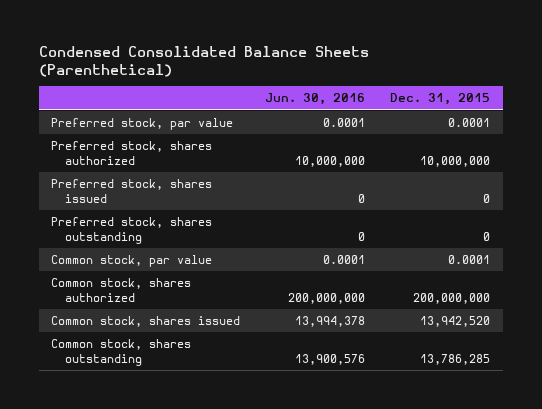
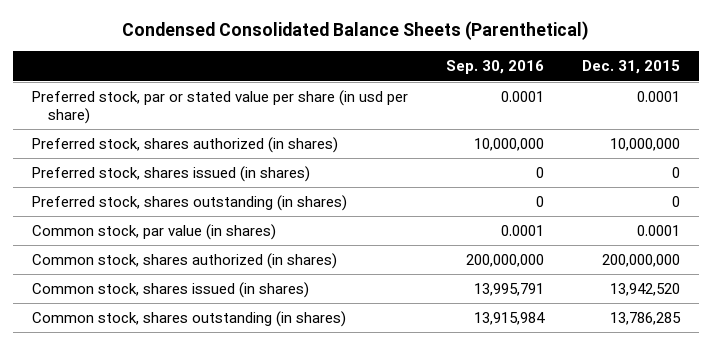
- | Jun. 30, 2016 | Dec. 31, 2015
+ | Sep. 30, 2016 | Dec. 31, 2015
- Preferred stock, par value | 0.0001 | 0.0001
- Preferred stock, shares authorized | 10,000,000 | 10,000,000
- Preferred stock, shares issued | 0 | 0
- Preferred stock, shares outstanding | 0 | 0
- Common stock, par value | 0.0001 | 0.0001
- Common stock, shares authorized | 200,000,000 | 200,000,000
- Common stock, shares issued | 13,994,378 | 13,942,520
- Common stock, shares outstanding | 13,900,576 | 13,786,285
+ Preferred stock, par or stated value per share (in usd per share) | 0.0001 | 0.0001
+ Preferred stock, shares authorized (in shares) | 10,000,000 | 10,000,000
+ Preferred stock, shares issued (in shares) | 0 | 0
+ Preferred stock, shares outstanding (in shares) | 0 | 0
+ Common stock, par value (in shares) | 0.0001 | 0.0001
+ Common stock, shares authorized (in shares) | 200,000,000 | 200,000,000
+ Common stock, shares issued (in shares) | 13,995,791 | 13,942,520
+ Common stock, shares outstanding (in shares) | 13,915,984 | 13,786,285

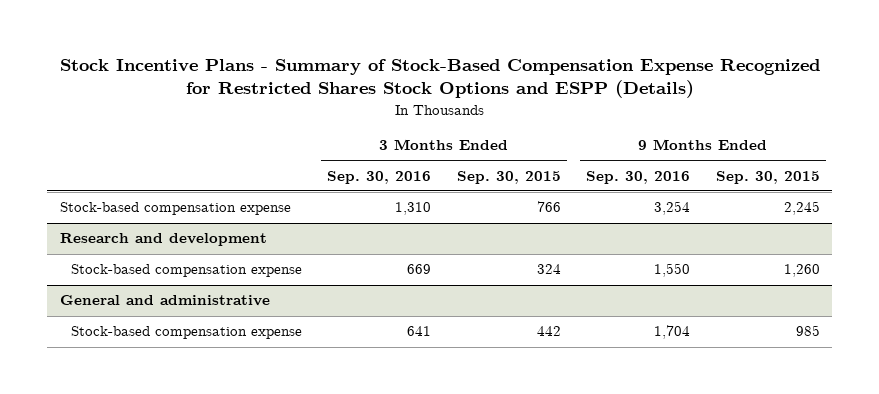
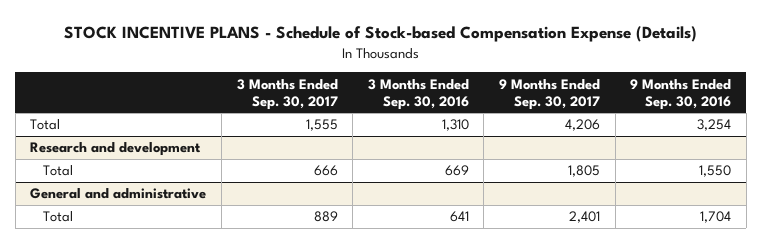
- Stock Incentive Plans - Summary of Stock-Based Compensation Expense Recognized for Restricted Shares Stock Options and ESPP (Details)
+ STOCK INCENTIVE PLANS - Schedule of Stock-based Compensation Expense (Details)
- | 3 Months Ended Sep. 30, 2016 | 3 Months Ended Sep. 30, 2015 | 9 Months Ended Sep. 30, 2016 | 9 Months Ended Sep. 30, 2015
+ | 3 Months Ended Sep. 30, 2017 | 3 Months Ended Sep. 30, 2016 | 9 Months Ended Sep. 30, 2017 | 9 Months Ended Sep. 30, 2016
- Stock-based compensation expense | 1,310 | 766 | 3,254 | 2,245
+ Total | 1,555 | 1,310 | 4,206 | 3,254
@ Research and development
- Stock-based compensation expense | 669 | 324 | 1,550 | 1,260
+ Total | 666 | 669 | 1,805 | 1,550
@ General and administrative
- Stock-based compensation expense | 641 | 442 | 1,704 | 985
+ Total | 889 | 641 | 2,401 | 1,704

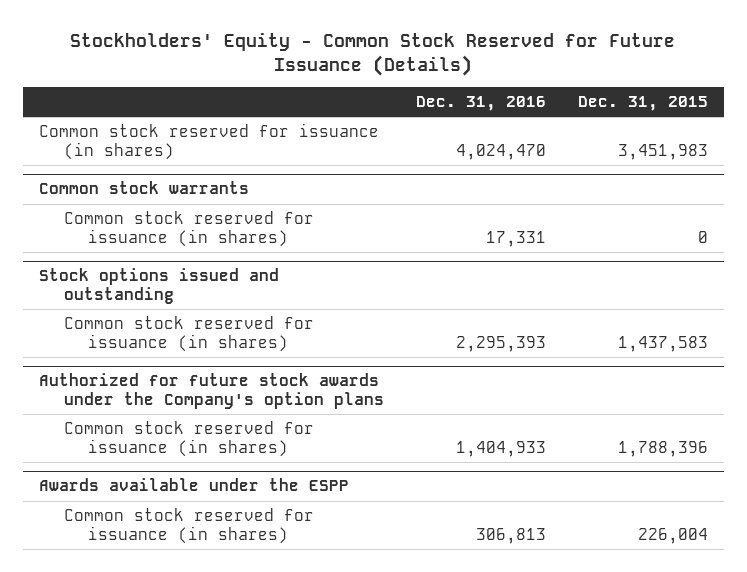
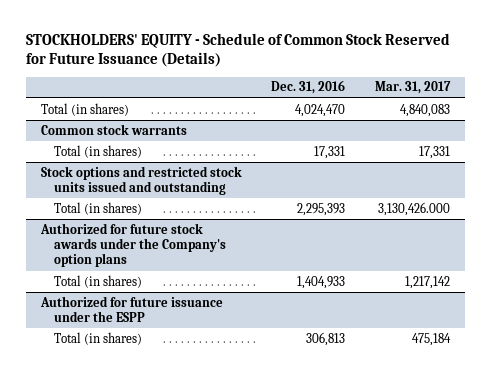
- Stockholders' Equity - Common Stock Reserved for Future Issuance (Details)
+ STOCKHOLDERS' EQUITY - Schedule of Common Stock Reserved for Future Issuance (Details)
- | Dec. 31, 2016 | Dec. 31, 2015
+ | Dec. 31, 2016 | Mar. 31, 2017
- Common stock reserved for issuance (in shares) | 4,024,470 | 3,451,983
+ Total (in shares) | 4,024,470 | 4,840,083
@ Common stock warrants
- Common stock reserved for issuance (in shares) | 17,331 | 0
- Stock options issued and outstanding
- Common stock reserved for issuance (in shares) | 2,295,393 | 1,437,583
@ Common stock warrants
+ Total (in shares) | 17,331 | 17,331
+ Stock options and restricted stock units issued and outstanding
+ Total (in shares) | 2,295,393 | 3,130,426.000
@ Authorized for future stock awards under the Company's option plans
- Common stock reserved for issuance (in shares) | 1,404,933 | 1,788,396
- Awards available under the ESPP
- Common stock reserved for issuance (in shares) | 306,813 | 226,004
@ Authorized for future stock awards under the Company's option plans
+ Total (in shares) | 1,404,933 | 1,217,142
+ Authorized for future issuance under the ESPP
+ Total (in shares) | 306,813 | 475,184

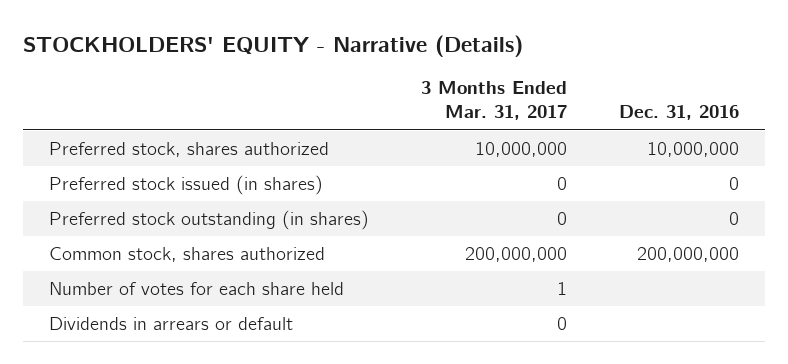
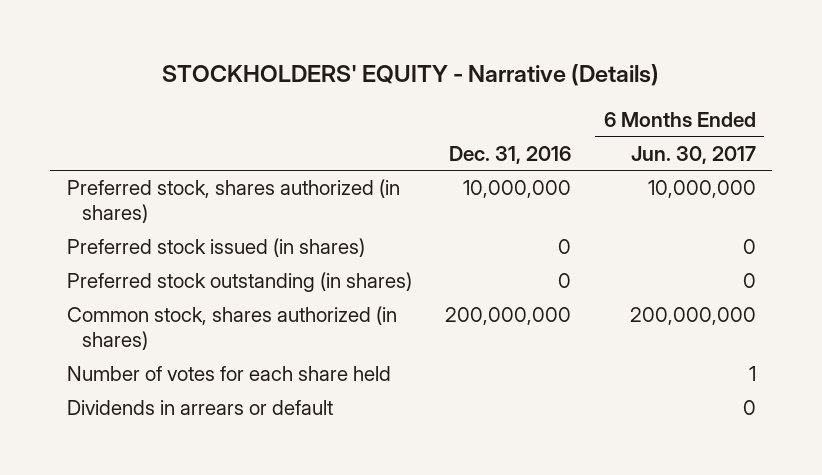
- | 3 Months Ended Mar. 31, 2017 | Dec. 31, 2016
+ | Dec. 31, 2016 | 6 Months Ended Jun. 30, 2017
- Preferred stock, shares authorized | 10,000,000 | 10,000,000
+ Preferred stock, shares authorized (in shares) | 10,000,000 | 10,000,000
- Common stock, shares authorized | 200,000,000 | 200,000,000
+ Common stock, shares authorized (in shares) | 200,000,000 | 200,000,000

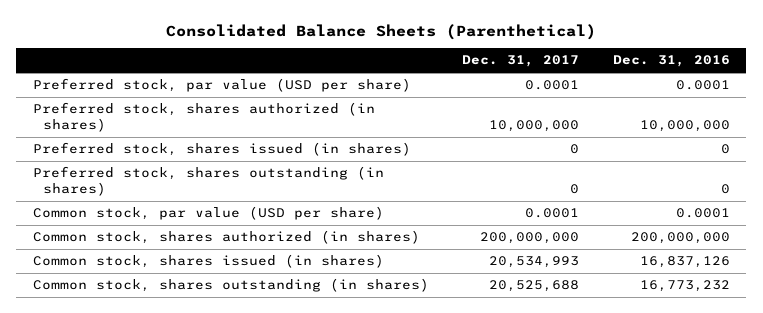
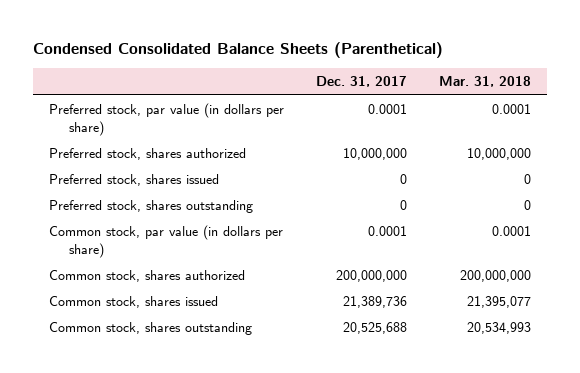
- Consolidated Balance Sheets (Parenthetical)
+ Condensed Consolidated Balance Sheets (Parenthetical)
- | Dec. 31, 2017 | Dec. 31, 2016
+ | Dec. 31, 2017 | Mar. 31, 2018
- Preferred stock, par value (USD per share) | 0.0001 | 0.0001
- Preferred stock, shares authorized (in shares) | 10,000,000 | 10,000,000
- Preferred stock, shares issued (in shares) | 0 | 0
- Preferred stock, shares outstanding (in shares) | 0 | 0
- Common stock, par value (USD per share) | 0.0001 | 0.0001
- Common stock, shares authorized (in shares) | 200,000,000 | 200,000,000
- Common stock, shares issued (in shares) | 20,534,993 | 16,837,126
- Common stock, shares outstanding (in shares) | 20,525,688 | 16,773,232
+ Preferred stock, par value (in dollars per share) | 0.0001 | 0.0001
+ Preferred stock, shares authorized | 10,000,000 | 10,000,000
+ Preferred stock, shares issued | 0 | 0
+ Preferred stock, shares outstanding | 0 | 0
+ Common stock, par value (in dollars per share) | 0.0001 | 0.0001
+ Common stock, shares authorized | 200,000,000 | 200,000,000
+ Common stock, shares issued | 21,389,736 | 21,395,077
+ Common stock, shares outstanding | 20,525,688 | 20,534,993

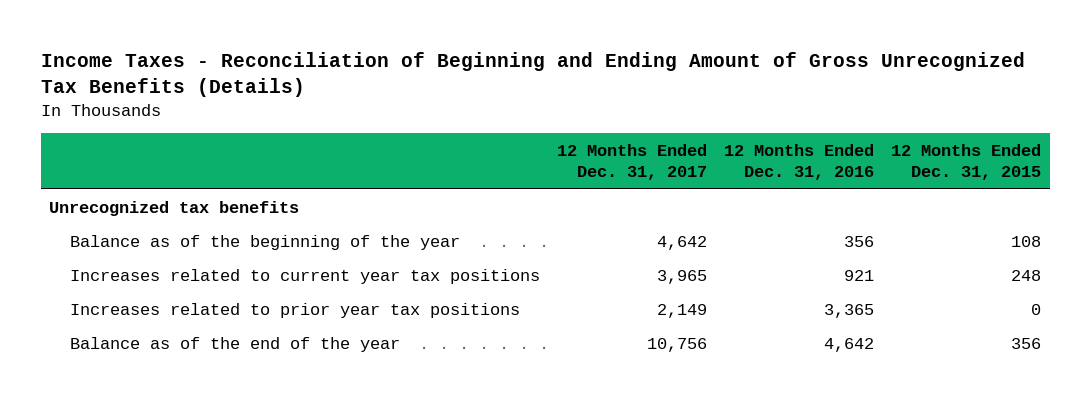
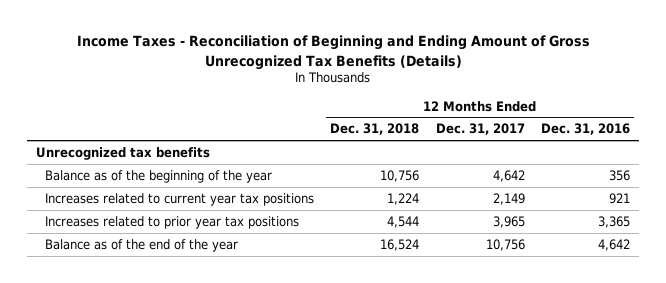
- | 12 Months Ended Dec. 31, 2017 | 12 Months Ended Dec. 31, 2016 | 12 Months Ended Dec. 31, 2015
+ | 12 Months Ended Dec. 31, 2018 | 12 Months Ended Dec. 31, 2017 | 12 Months Ended Dec. 31, 2016
- Increases related to current year tax positions | 3,965 | 921 | 248
- Increases related to prior year tax positions | 2,149 | 3,365 | 0
+ Increases related to current year tax positions | 1,224 | 2,149 | 921
+ Increases related to prior year tax positions | 4,544 | 3,965 | 3,365

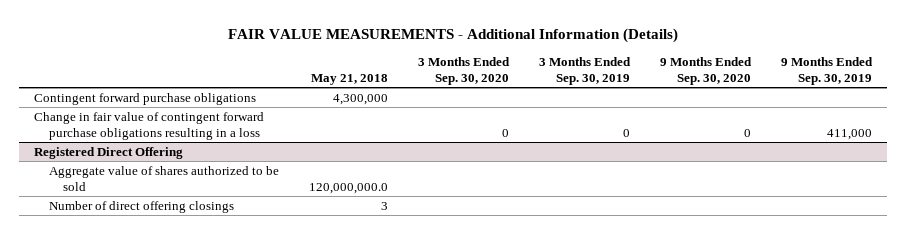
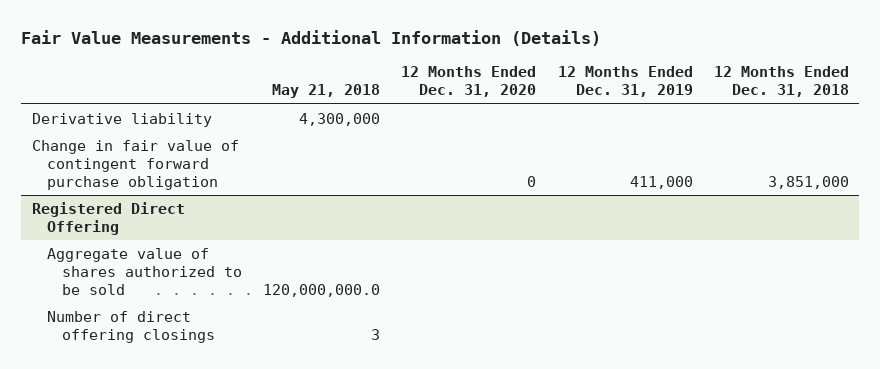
- FAIR VALUE MEASUREMENTS - Additional Information (Details)
+ Fair Value Measurements - Additional Information (Details)
- | May 21, 2018 | 3 Months Ended Sep. 30, 2020 | 3 Months Ended Sep. 30, 2019 | 9 Months Ended Sep. 30, 2020 | 9 Months Ended Sep. 30, 2019
+ | May 21, 2018 | 12 Months Ended Dec. 31, 2020 | 12 Months Ended Dec. 31, 2019 | 12 Months Ended Dec. 31, 2018
- Contingent forward purchase obligations | 4,300,000 | | | |
- Change in fair value of contingent forward purchase obligations resulting in a loss | | 0 | 0 | 0 | 411,000
+ Derivative liability | 4,300,000 | | |
+ Change in fair value of contingent forward purchase obligation | | 0 | 411,000 | 3,851,000

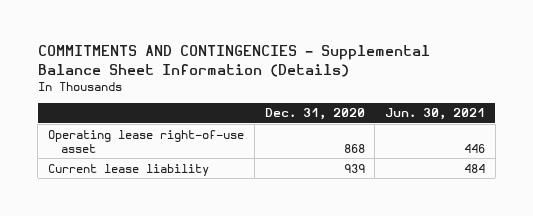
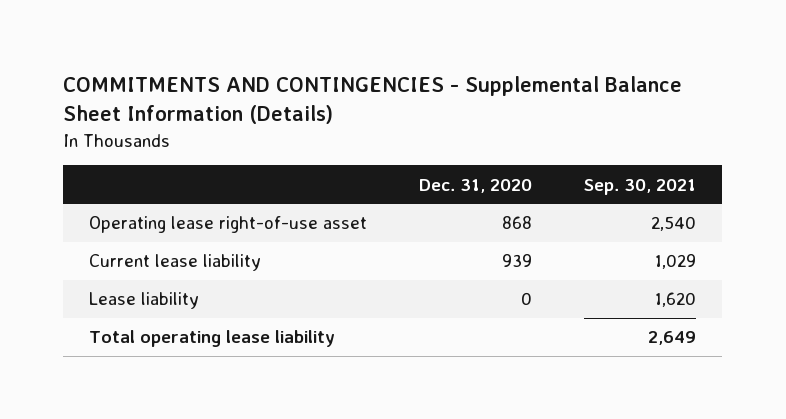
- | Dec. 31, 2020 | Jun. 30, 2021
+ | Dec. 31, 2020 | Sep. 30, 2021
+ Lease liability | 0 | 1,620
+ Total operating lease liability | | 2,649

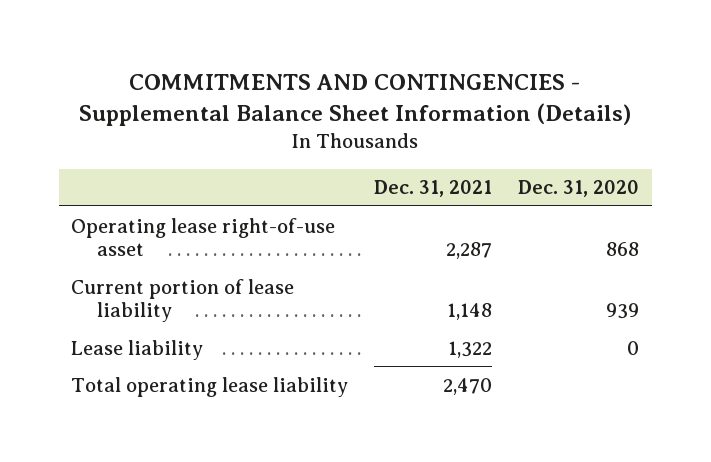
- | Dec. 31, 2020 | Sep. 30, 2021
+ | Dec. 31, 2021 | Dec. 31, 2020
- Current lease liability | 939 | 1,029
+ Current portion of lease liability | 1,148 | 939

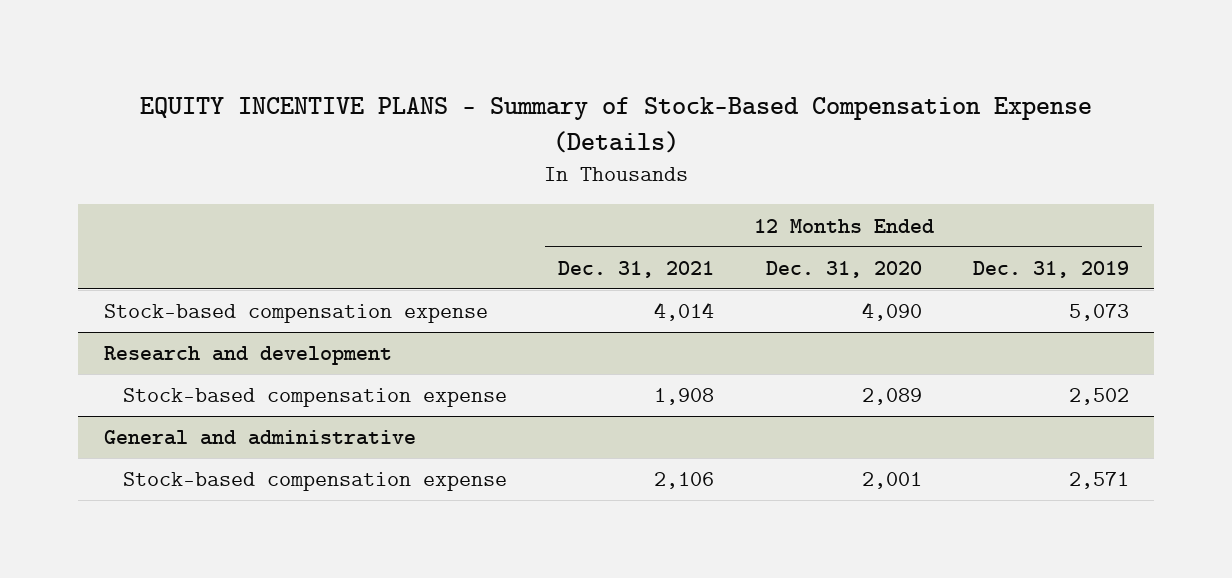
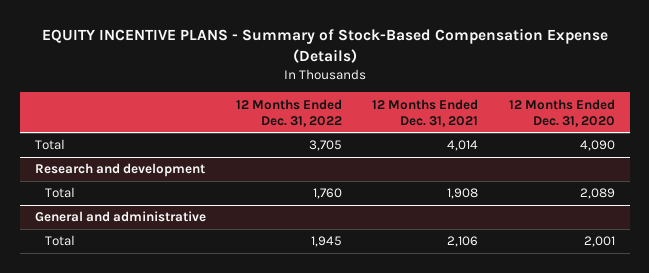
- | 12 Months Ended Dec. 31, 2021 | 12 Months Ended Dec. 31, 2020 | 12 Months Ended Dec. 31, 2019
+ | 12 Months Ended Dec. 31, 2022 | 12 Months Ended Dec. 31, 2021 | 12 Months Ended Dec. 31, 2020
- Stock-based compensation expense | 4,014 | 4,090 | 5,073
+ Total | 3,705 | 4,014 | 4,090
@ Research and development
- Stock-based compensation expense | 1,908 | 2,089 | 2,502
+ Total | 1,760 | 1,908 | 2,089
@ General and administrative
- Stock-based compensation expense | 2,106 | 2,001 | 2,571
+ Total | 1,945 | 2,106 | 2,001

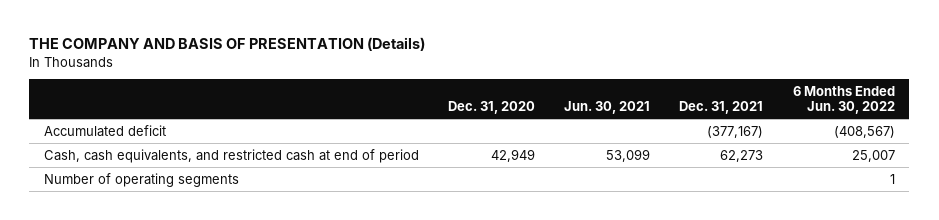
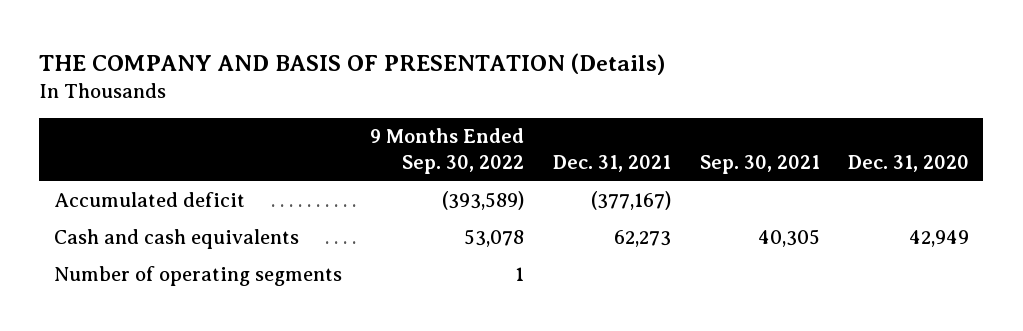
- | Dec. 31, 2020 | Jun. 30, 2021 | Dec. 31, 2021 | 6 Months Ended Jun. 30, 2022
+ | 9 Months Ended Sep. 30, 2022 | Dec. 31, 2021 | Sep. 30, 2021 | Dec. 31, 2020
- Cash, cash equivalents, and restricted cash at end of period | 42,949 | 53,099 | 62,273 | 25,007
+ Cash and cash equivalents | 53,078 | 62,273 | 40,305 | 42,949

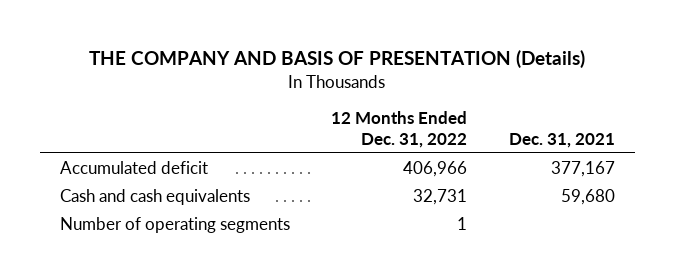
- | 9 Months Ended Sep. 30, 2022 | Dec. 31, 2021 | Sep. 30, 2021 | Dec. 31, 2020
+ | 12 Months Ended Dec. 31, 2022 | Dec. 31, 2021
- Accumulated deficit | (393,589) | (377,167) | |
- Cash and cash equivalents | 53,078 | 62,273 | 40,305 | 42,949
+ Accumulated deficit | 406,966 | 377,167
+ Cash and cash equivalents | 32,731 | 59,680

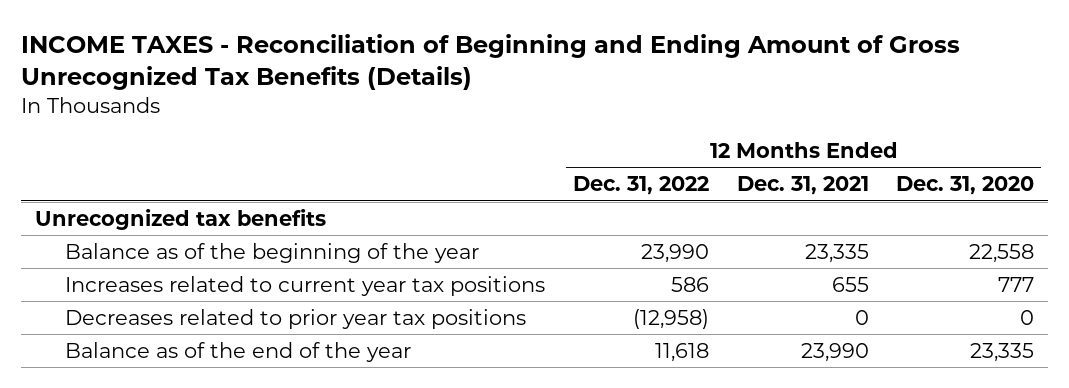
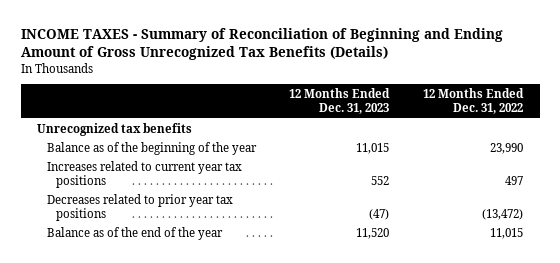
- INCOME TAXES - Reconciliation of Beginning and Ending Amount of Gross Unrecognized Tax Benefits (Details)
+ INCOME TAXES - Summary of Reconciliation of Beginning and Ending Amount of Gross Unrecognized Tax Benefits (Details)
- | 12 Months Ended Dec. 31, 2022 | 12 Months Ended Dec. 31, 2021 | 12 Months Ended Dec. 31, 2020
+ | 12 Months Ended Dec. 31, 2023 | 12 Months Ended Dec. 31, 2022
- Increases related to current year tax positions | 586 | 655 | 777
- Decreases related to prior year tax positions | (12,958) | 0 | 0
- Balance as of the end of the year | 11,618 | 23,990 | 23,335
+ Increases related to current year tax positions | 552 | 497
+ Decreases related to prior year tax positions | (47) | (13,472)
+ Balance as of the end of the year | 11,520 | 11,015

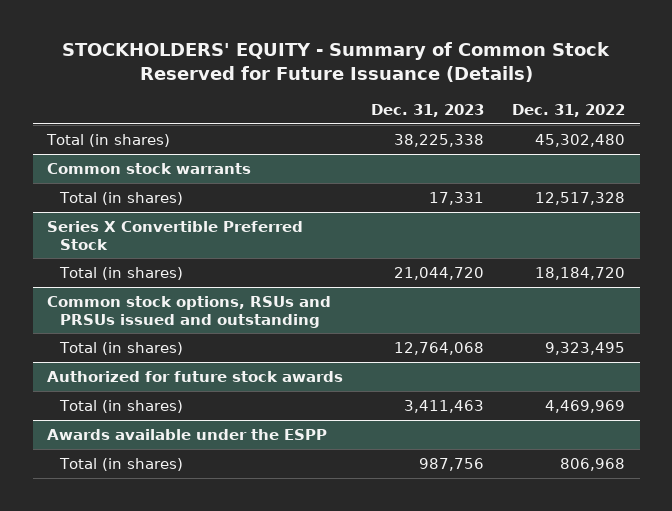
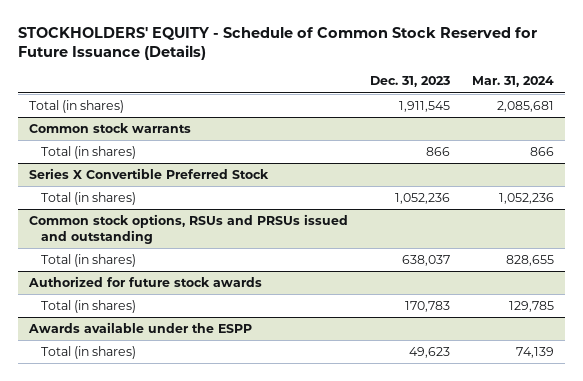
- STOCKHOLDERS' EQUITY - Summary of Common Stock Reserved for Future Issuance (Details)
+ STOCKHOLDERS' EQUITY - Schedule of Common Stock Reserved for Future Issuance (Details)
- | Dec. 31, 2023 | Dec. 31, 2022
+ | Dec. 31, 2023 | Mar. 31, 2024
- Total (in shares) | 38,225,338 | 45,302,480
+ Total (in shares) | 1,911,545 | 2,085,681
@ Common stock warrants
- Total (in shares) | 17,331 | 12,517,328
+ Total (in shares) | 866 | 866
@ Series X Convertible Preferred Stock
- Total (in shares) | 21,044,720 | 18,184,720
+ Total (in shares) | 1,052,236 | 1,052,236
@ Common stock options, RSUs and PRSUs issued and outstanding
- Total (in shares) | 12,764,068 | 9,323,495
+ Total (in shares) | 638,037 | 828,655
@ Authorized for future stock awards
- Total (in shares) | 3,411,463 | 4,469,969
+ Total (in shares) | 170,783 | 129,785
@ Awards available under the ESPP
- Total (in shares) | 987,756 | 806,968
+ Total (in shares) | 49,623 | 74,139

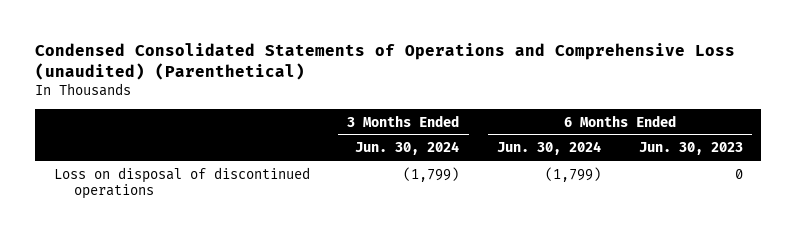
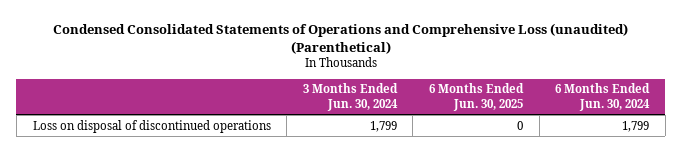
- | 3 Months Ended Jun. 30, 2024 | 6 Months Ended Jun. 30, 2024 | 6 Months Ended Jun. 30, 2023
+ | 3 Months Ended Jun. 30, 2024 | 6 Months Ended Jun. 30, 2025 | 6 Months Ended Jun. 30, 2024
- Loss on disposal of discontinued operations | (1,799) | (1,799) | 0
+ Loss on disposal of discontinued operations | 1,799 | 0 | 1,799

